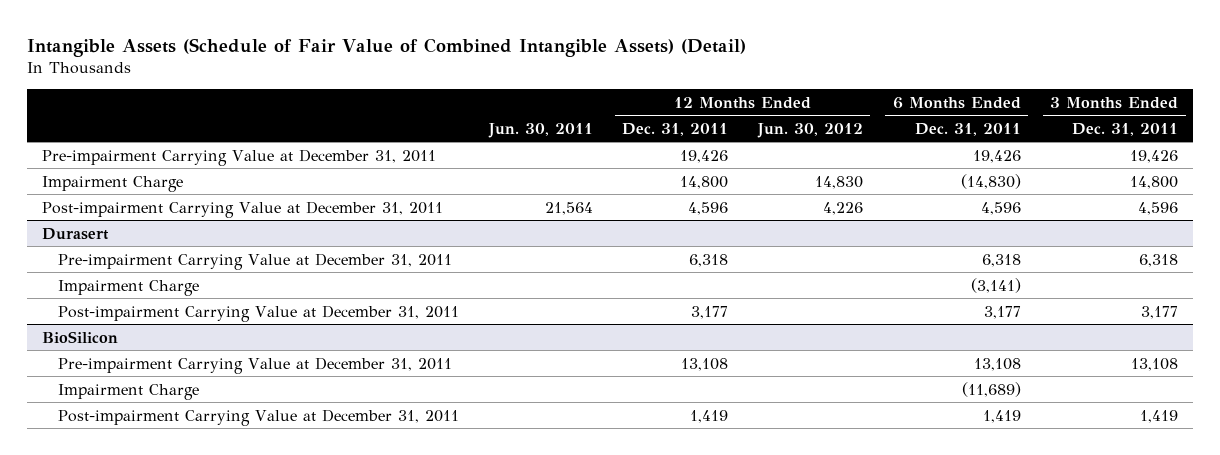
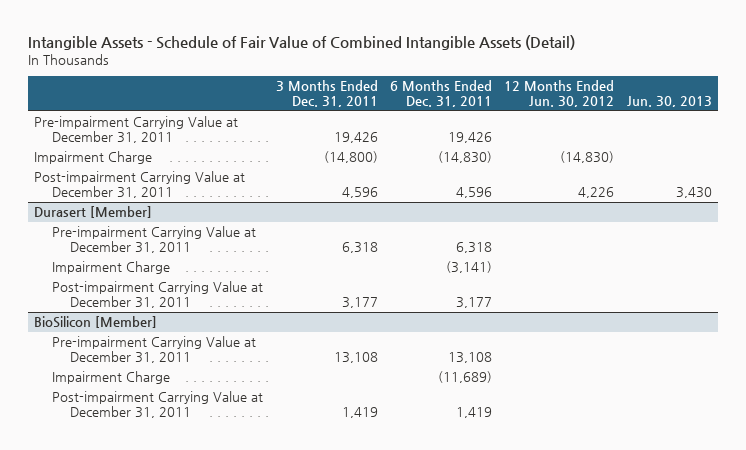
- Intangible Assets (Schedule of Fair Value of Combined Intangible Assets) (Detail)
+ Intangible Assets - Schedule of Fair Value of Combined Intangible Assets (Detail)
- | Jun. 30, 2011 | 12 Months Ended Dec. 31, 2011 | 12 Months Ended Jun. 30, 2012 | 6 Months Ended Dec. 31, 2011 | 3 Months Ended Dec. 31, 2011
+ | 3 Months Ended Dec. 31, 2011 | 6 Months Ended Dec. 31, 2011 | 12 Months Ended Jun. 30, 2012 | Jun. 30, 2013
- Impairment Charge | | 14,800 | 14,830 | (14,830) | 14,800
+ Impairment Charge | (14,800) | (14,830) | (14,830) |
- Durasert
+ Durasert [Member]
- BioSilicon
+ BioSilicon [Member]

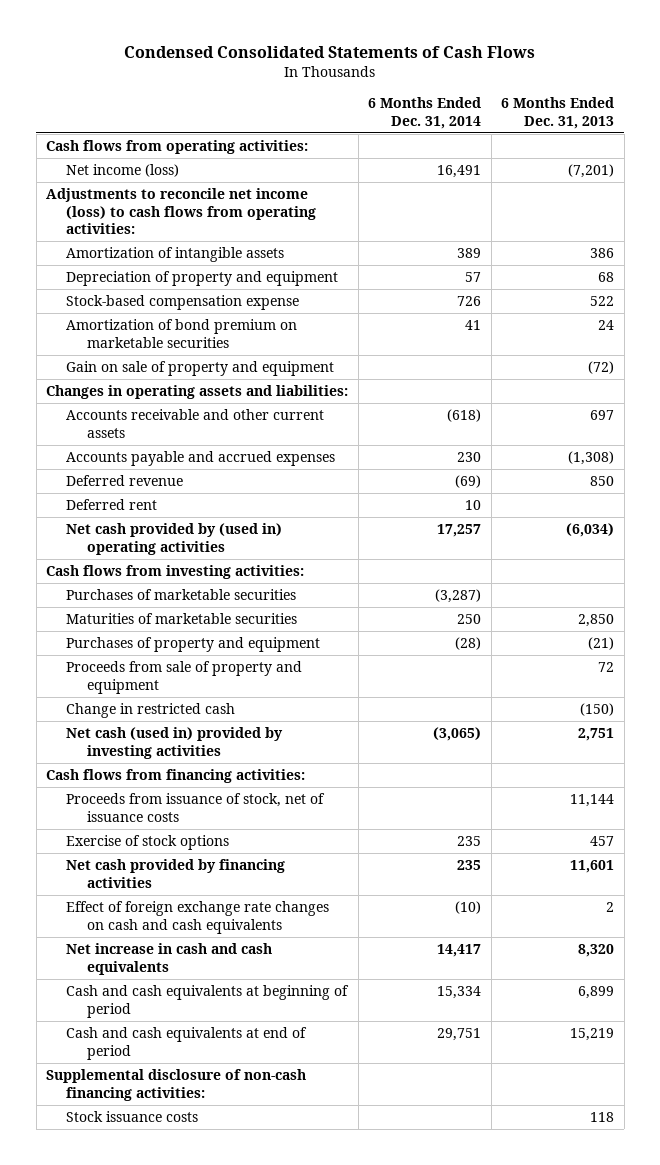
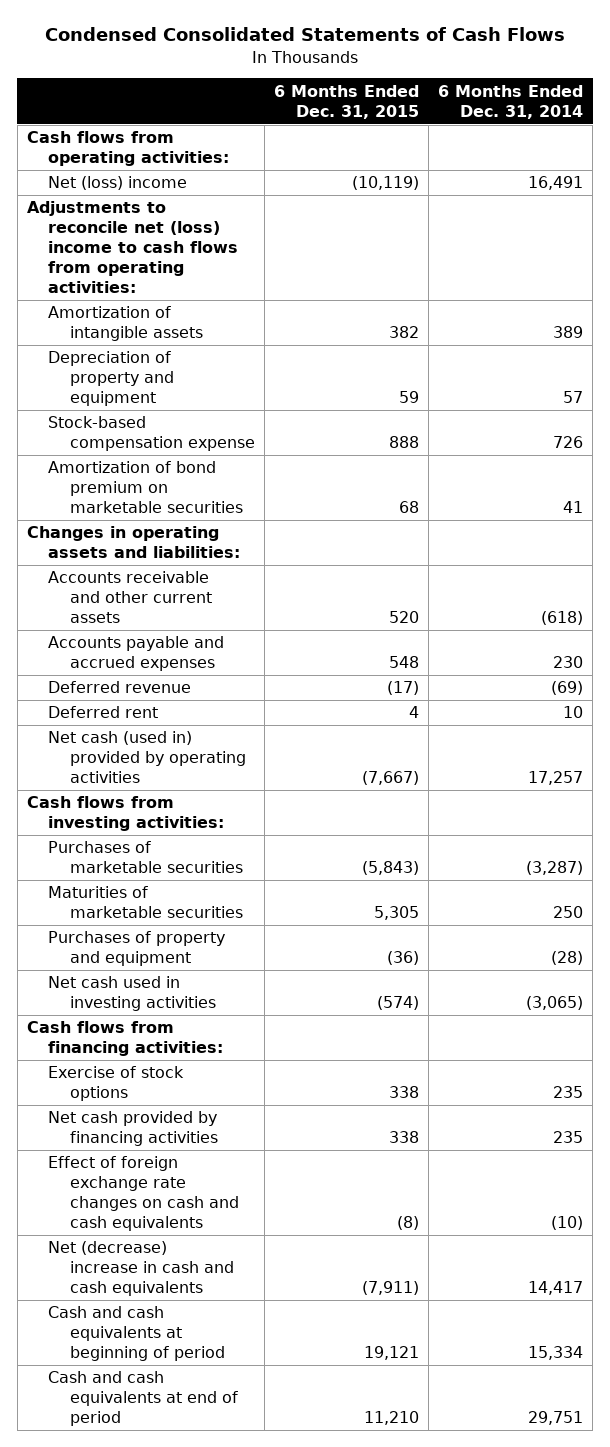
- | 6 Months Ended Dec. 31, 2014 | 6 Months Ended Dec. 31, 2013
+ | 6 Months Ended Dec. 31, 2015 | 6 Months Ended Dec. 31, 2014
- Net income (loss) | 16,491 | (7,201)
- Adjustments to reconcile net income (loss) to cash flows from operating activities:
+ Net (loss) income | (10,119) | 16,491
+ Adjustments to reconcile net (loss) income to cash flows from operating activities:
- Gain on sale of property and equipment | | (72)
- Net cash provided by (used in) operating activities | 17,257 | (6,034)
+ Net cash (used in) provided by operating activities | (7,667) | 17,257
- Proceeds from sale of property and equipment | | 72
- Change in restricted cash | | (150)
- Net cash (used in) provided by investing activities | (3,065) | 2,751
+ Net cash used in investing activities | (574) | (3,065)
- Proceeds from issuance of stock, net of issuance costs | | 11,144
- Net increase in cash and cash equivalents | 14,417 | 8,320
+ Net (decrease) increase in cash and cash equivalents | (7,911) | 14,417
- Supplemental disclosure of non-cash financing activities:
- Stock issuance costs | | 118

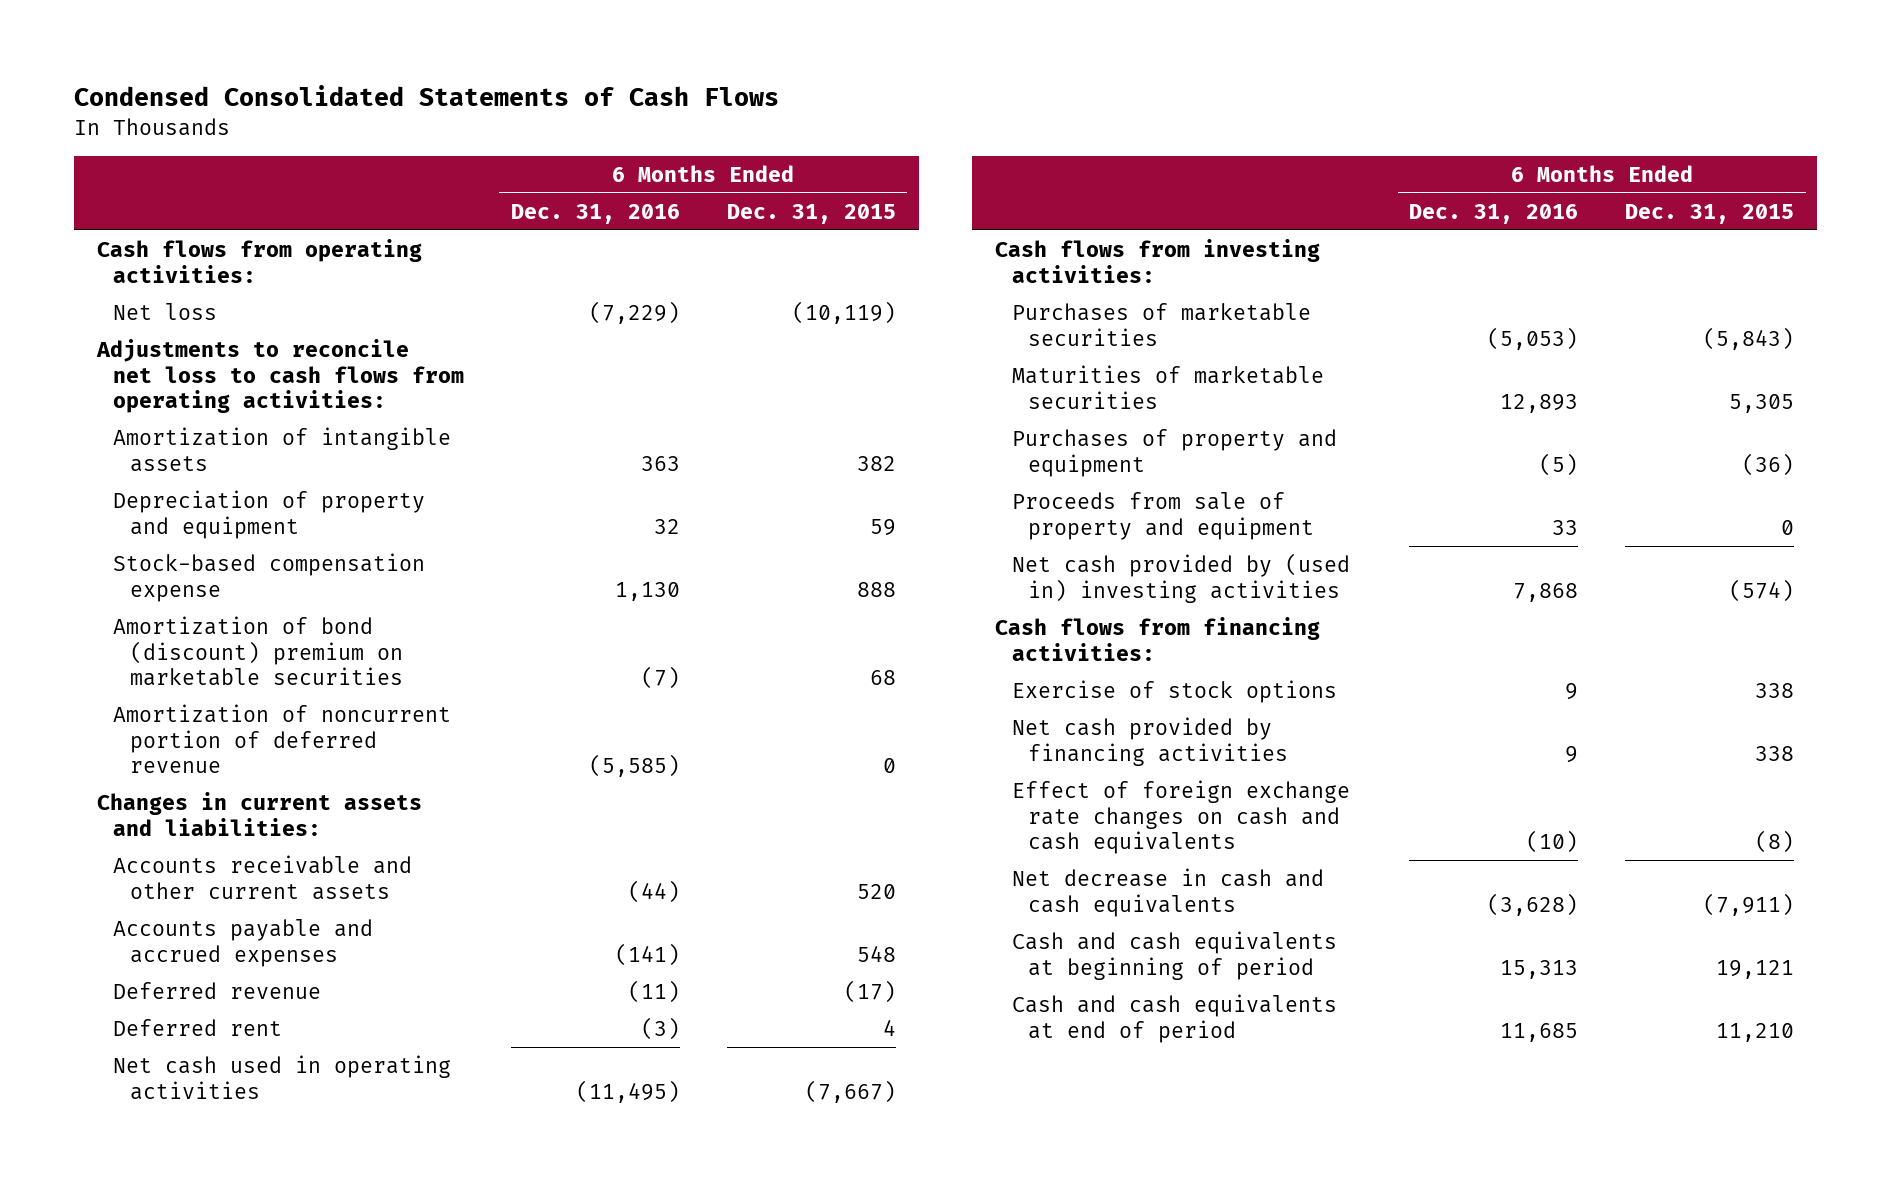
- | 6 Months Ended Dec. 31, 2015 | 6 Months Ended Dec. 31, 2014
+ | 6 Months Ended Dec. 31, 2016 | 6 Months Ended Dec. 31, 2015
- Net (loss) income | (10,119) | 16,491
- Adjustments to reconcile net (loss) income to cash flows from operating activities:
+ Net loss | (7,229) | (10,119)
+ Adjustments to reconcile net loss to cash flows from operating activities:
- Amortization of bond premium on marketable securities | 68 | 41
- Changes in operating assets and liabilities:
+ Amortization of bond (discount) premium on marketable securities | (7) | 68
+ Amortization of noncurrent portion of deferred revenue | (5,585) | 0
+ Changes in current assets and liabilities:
- Net cash (used in) provided by operating activities | (7,667) | 17,257
+ Net cash used in operating activities | (11,495) | (7,667)
- Net cash used in investing activities | (574) | (3,065)
+ Proceeds from sale of property and equipment | 33 | 0
+ Net cash provided by (used in) investing activities | 7,868 | (574)
- Net (decrease) increase in cash and cash equivalents | (7,911) | 14,417
+ Net decrease in cash and cash equivalents | (3,628) | (7,911)

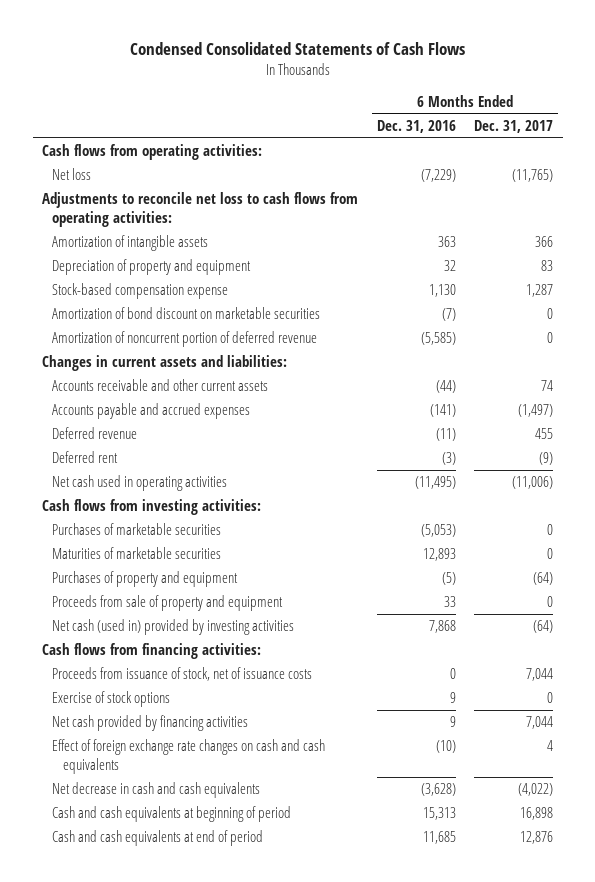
- | 6 Months Ended Dec. 31, 2016 | 6 Months Ended Dec. 31, 2015
+ | 6 Months Ended Dec. 31, 2016 | 6 Months Ended Dec. 31, 2017
- Amortization of bond (discount) premium on marketable securities | (7) | 68
+ Amortization of bond discount on marketable securities | (7) | 0
- Net cash provided by (used in) investing activities | 7,868 | (574)
+ Net cash (used in) provided by investing activities | 7,868 | (64)
+ Proceeds from issuance of stock, net of issuance costs | 0 | 7,044

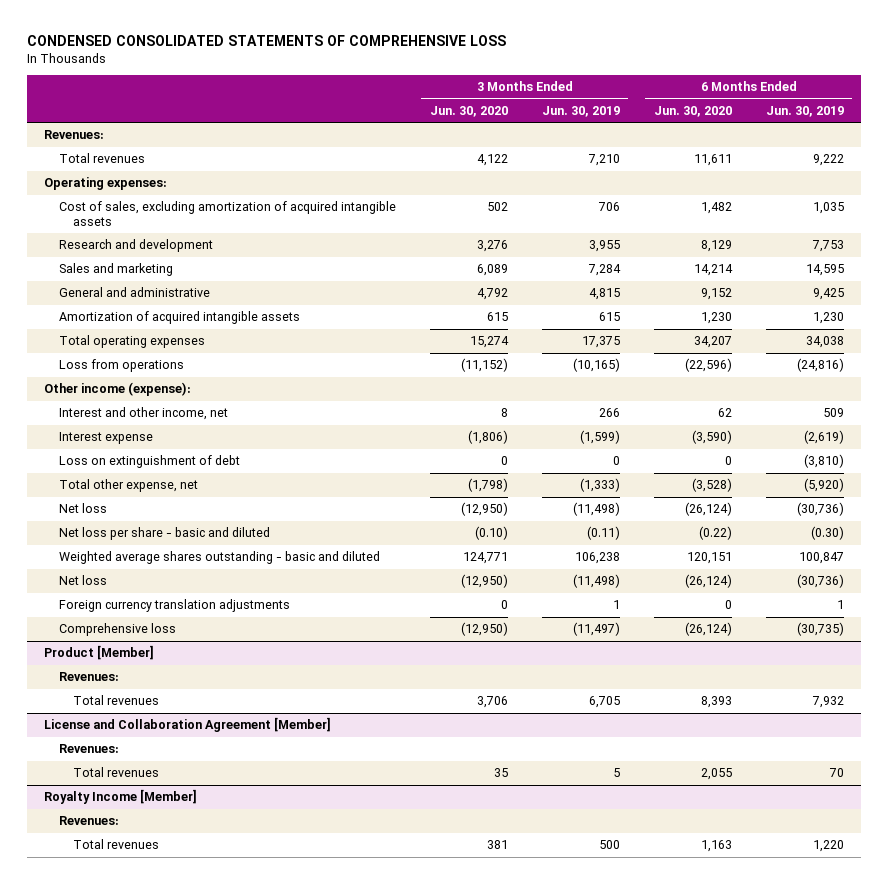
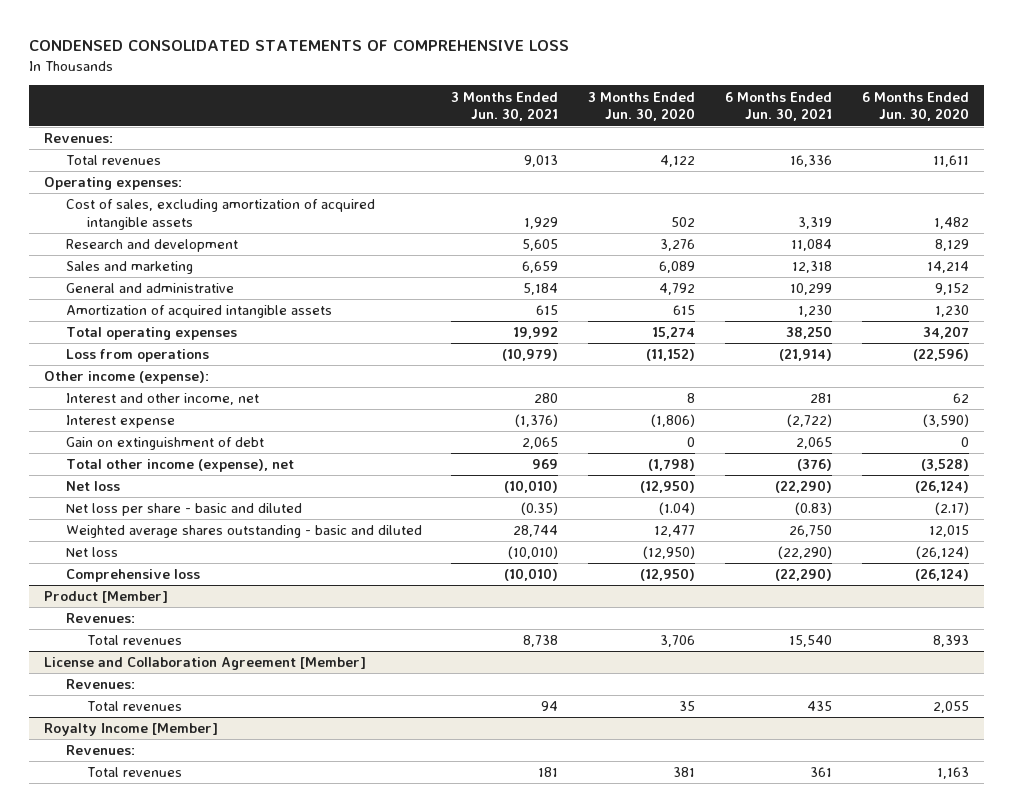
- | 3 Months Ended Jun. 30, 2020 | 3 Months Ended Jun. 30, 2019 | 6 Months Ended Jun. 30, 2020 | 6 Months Ended Jun. 30, 2019
+ | 3 Months Ended Jun. 30, 2021 | 3 Months Ended Jun. 30, 2020 | 6 Months Ended Jun. 30, 2021 | 6 Months Ended Jun. 30, 2020
- Loss on extinguishment of debt | 0 | 0 | 0 | (3,810)
- Total other expense, net | (1,798) | (1,333) | (3,528) | (5,920)
+ Gain on extinguishment of debt | 2,065 | 0 | 2,065 | 0
+ Total other income (expense), net | 969 | (1,798) | (376) | (3,528)
- Net loss per share - basic and diluted | (0.10) | (0.11) | (0.22) | (0.30)
- Weighted average shares outstanding - basic and diluted | 124,771 | 106,238 | 120,151 | 100,847
+ Net loss per share - basic and diluted | (0.35) | (1.04) | (0.83) | (2.17)
+ Weighted average shares outstanding - basic and diluted | 28,744 | 12,477 | 26,750 | 12,015
- Foreign currency translation adjustments | 0 | 1 | 0 | 1

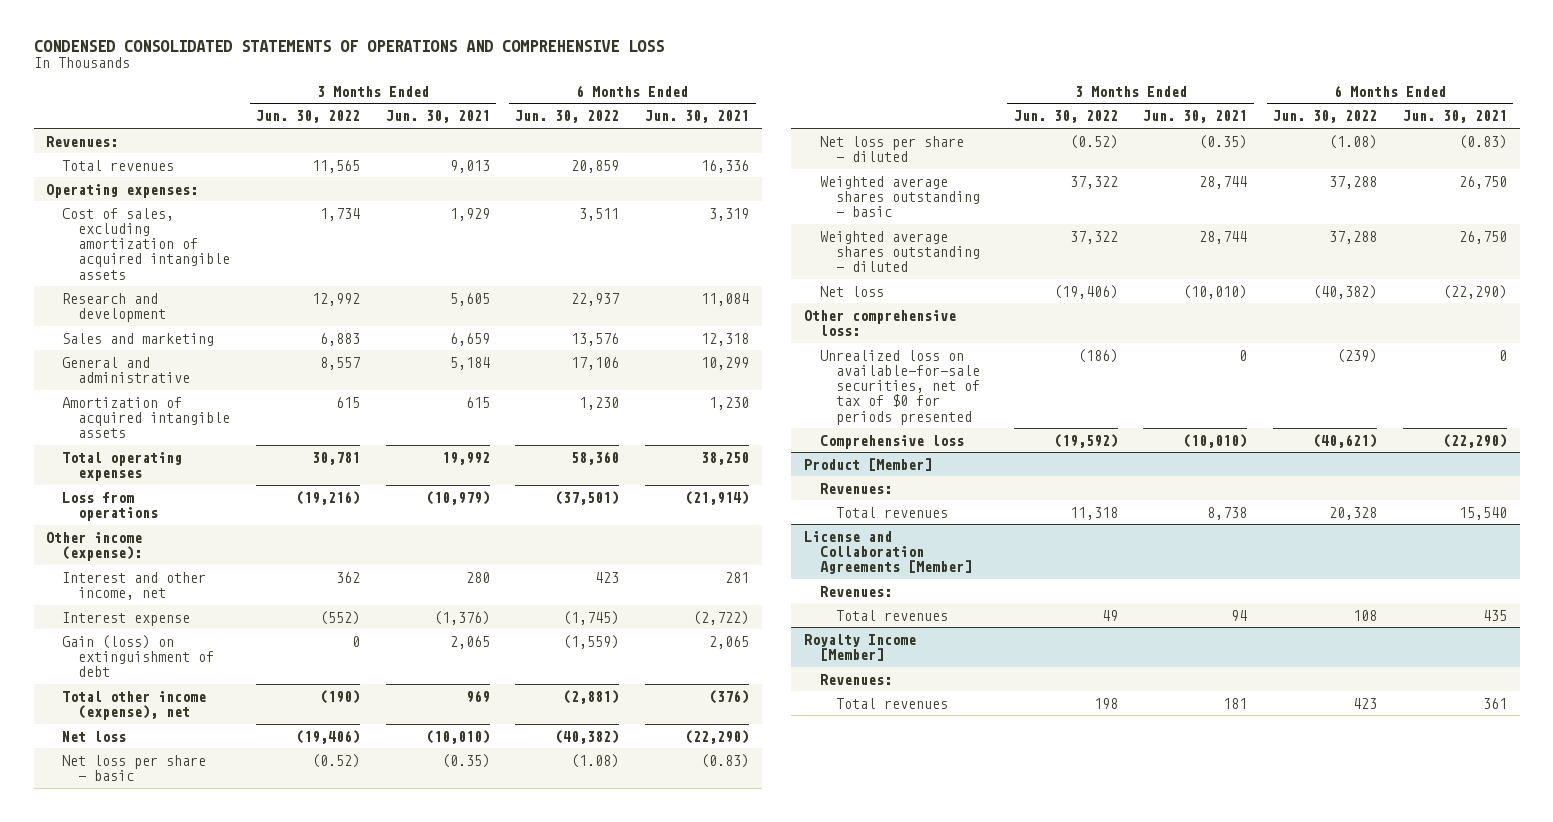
- CONDENSED CONSOLIDATED STATEMENTS OF COMPREHENSIVE LOSS
+ CONDENSED CONSOLIDATED STATEMENTS OF OPERATIONS AND COMPREHENSIVE LOSS
- | 3 Months Ended Jun. 30, 2021 | 3 Months Ended Jun. 30, 2020 | 6 Months Ended Jun. 30, 2021 | 6 Months Ended Jun. 30, 2020
+ | 3 Months Ended Jun. 30, 2022 | 3 Months Ended Jun. 30, 2021 | 6 Months Ended Jun. 30, 2022 | 6 Months Ended Jun. 30, 2021
- Gain on extinguishment of debt | 2,065 | 0 | 2,065 | 0
+ Gain (loss) on extinguishment of debt | 0 | 2,065 | (1,559) | 2,065
- Net loss per share - basic and diluted | (0.35) | (1.04) | (0.83) | (2.17)
- Weighted average shares outstanding - basic and diluted | 28,744 | 12,477 | 26,750 | 12,015
+ Net loss per share - basic | (0.52) | (0.35) | (1.08) | (0.83)
+ Net loss per share - diluted | (0.52) | (0.35) | (1.08) | (0.83)
+ Weighted average shares outstanding - basic | 37,322 | 28,744 | 37,288 | 26,750
+ Weighted average shares outstanding - diluted | 37,322 | 28,744 | 37,288 | 26,750
+ Other comprehensive loss:
+ Unrealized loss on available-for-sale securities, net of tax of $0 for periods presented | (186) | 0 | (239) | 0
- License and Collaboration Agreement [Member]
+ License and Collaboration Agreements [Member]

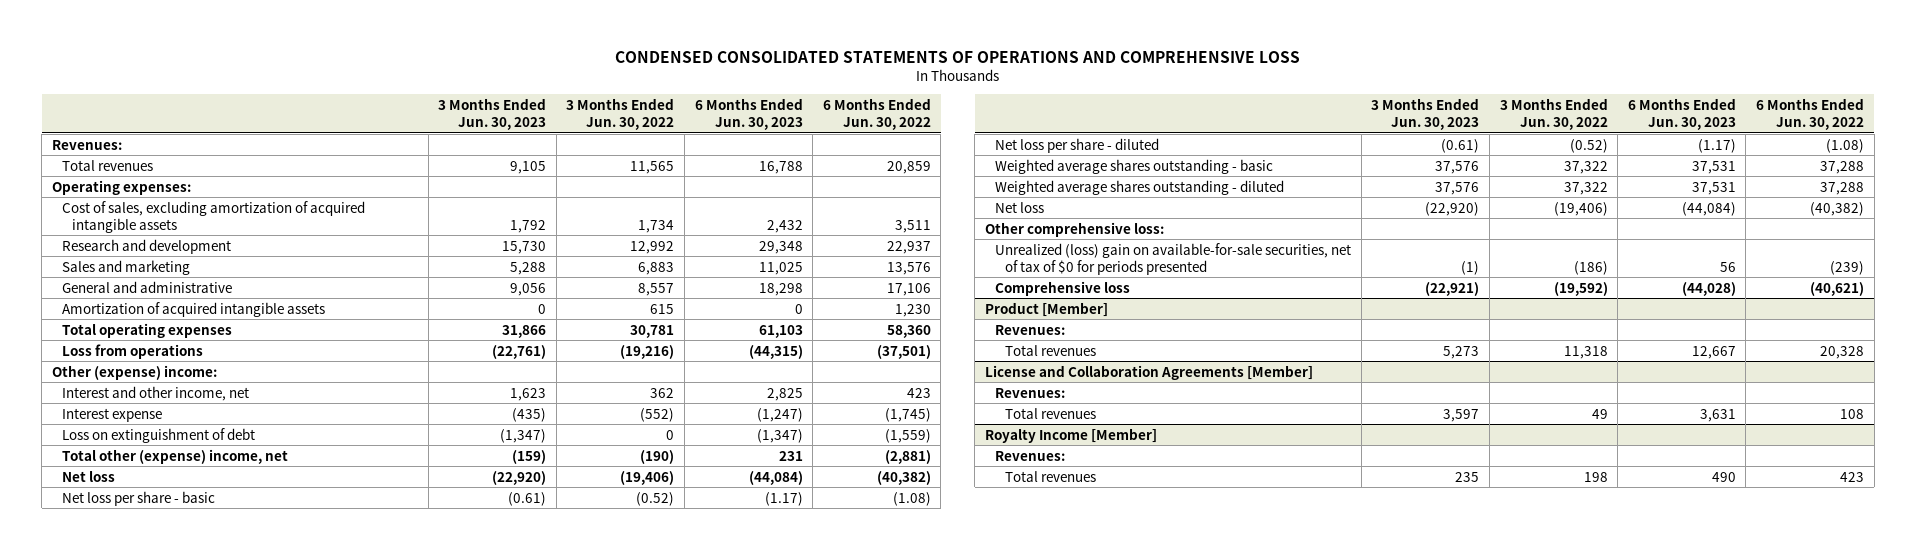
- | 3 Months Ended Jun. 30, 2022 | 3 Months Ended Jun. 30, 2021 | 6 Months Ended Jun. 30, 2022 | 6 Months Ended Jun. 30, 2021
+ | 3 Months Ended Jun. 30, 2023 | 3 Months Ended Jun. 30, 2022 | 6 Months Ended Jun. 30, 2023 | 6 Months Ended Jun. 30, 2022
- Other income (expense):
+ Other (expense) income:
- Gain (loss) on extinguishment of debt | 0 | 2,065 | (1,559) | 2,065
- Total other income (expense), net | (190) | 969 | (2,881) | (376)
+ Loss on extinguishment of debt | (1,347) | 0 | (1,347) | (1,559)
+ Total other (expense) income, net | (159) | (190) | 231 | (2,881)
- Unrealized loss on available-for-sale securities, net of tax of $0 for periods presented | (186) | 0 | (239) | 0
+ Unrealized (loss) gain on available-for-sale securities, net of tax of $0 for periods presented | (1) | (186) | 56 | (239)

